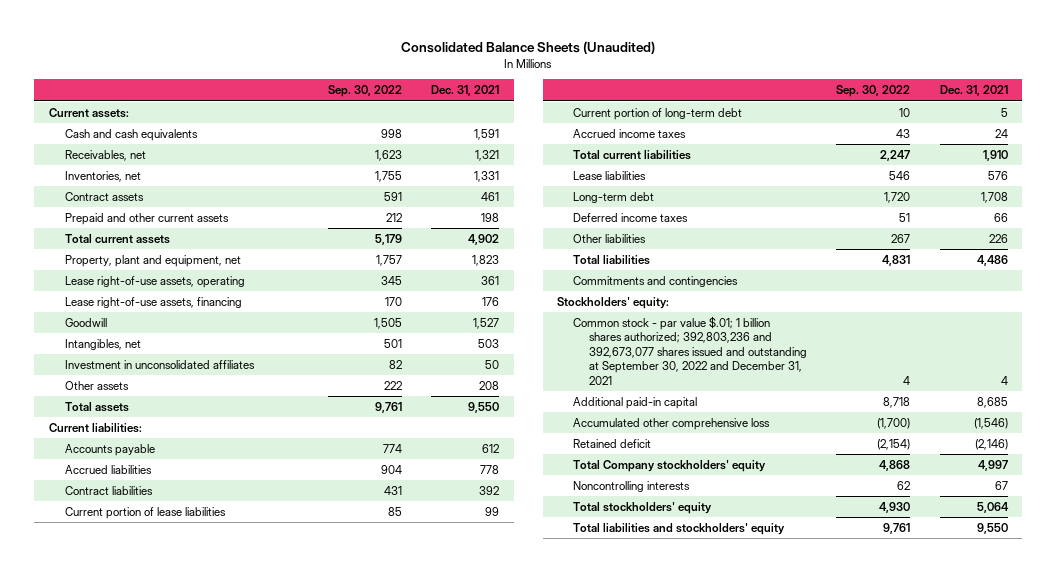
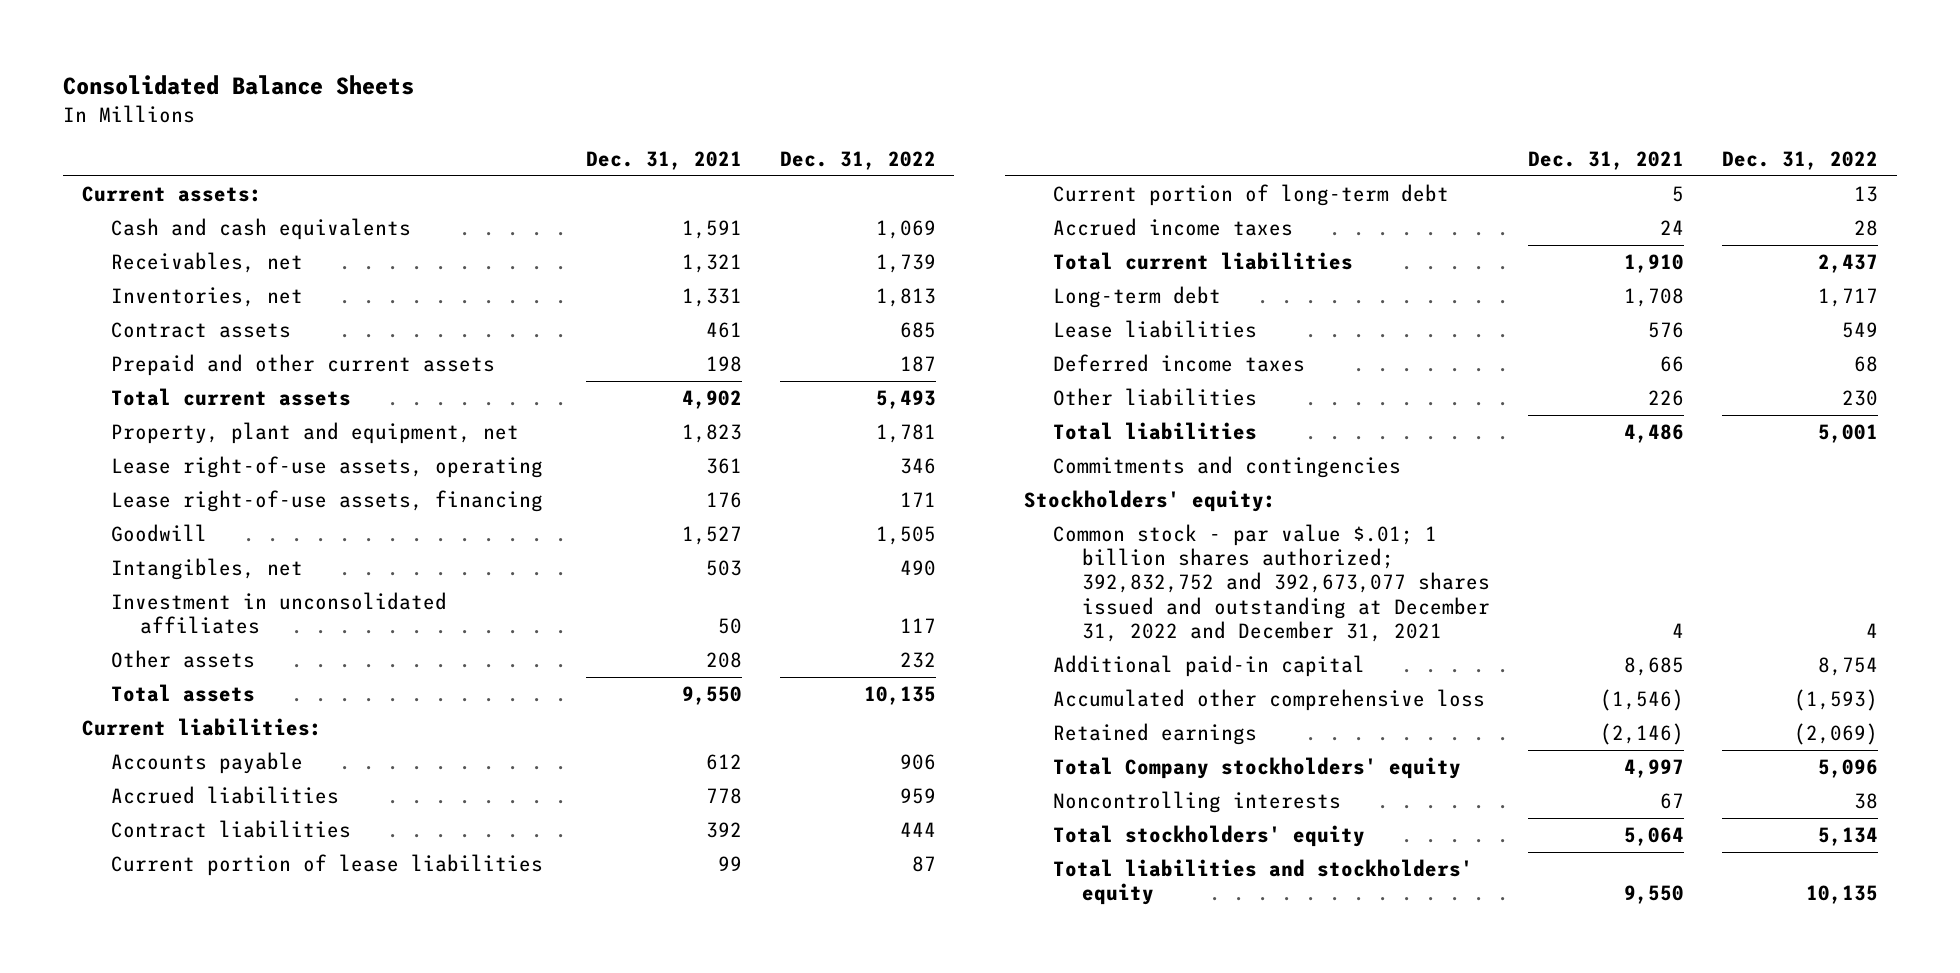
- Consolidated Balance Sheets (Unaudited)
+ Consolidated Balance Sheets
- | Sep. 30, 2022 | Dec. 31, 2021
+ | Dec. 31, 2021 | Dec. 31, 2022
moved down: Lease liabilities | 576 | 549
- Common stock - par value $.01; 1 billion shares authorized; 392,803,236 and 392,673,077 shares issued and outstanding at September 30, 2022 and December 31, 2021 | 4 | 4
+ Common stock - par value $.01; 1 billion shares authorized; 392,832,752 and 392,673,077 shares issued and outstanding at December 31, 2022 and December 31, 2021 | 4 | 4
- Retained deficit | (2,154) | (2,146)
+ Retained earnings | (2,146) | (2,069)

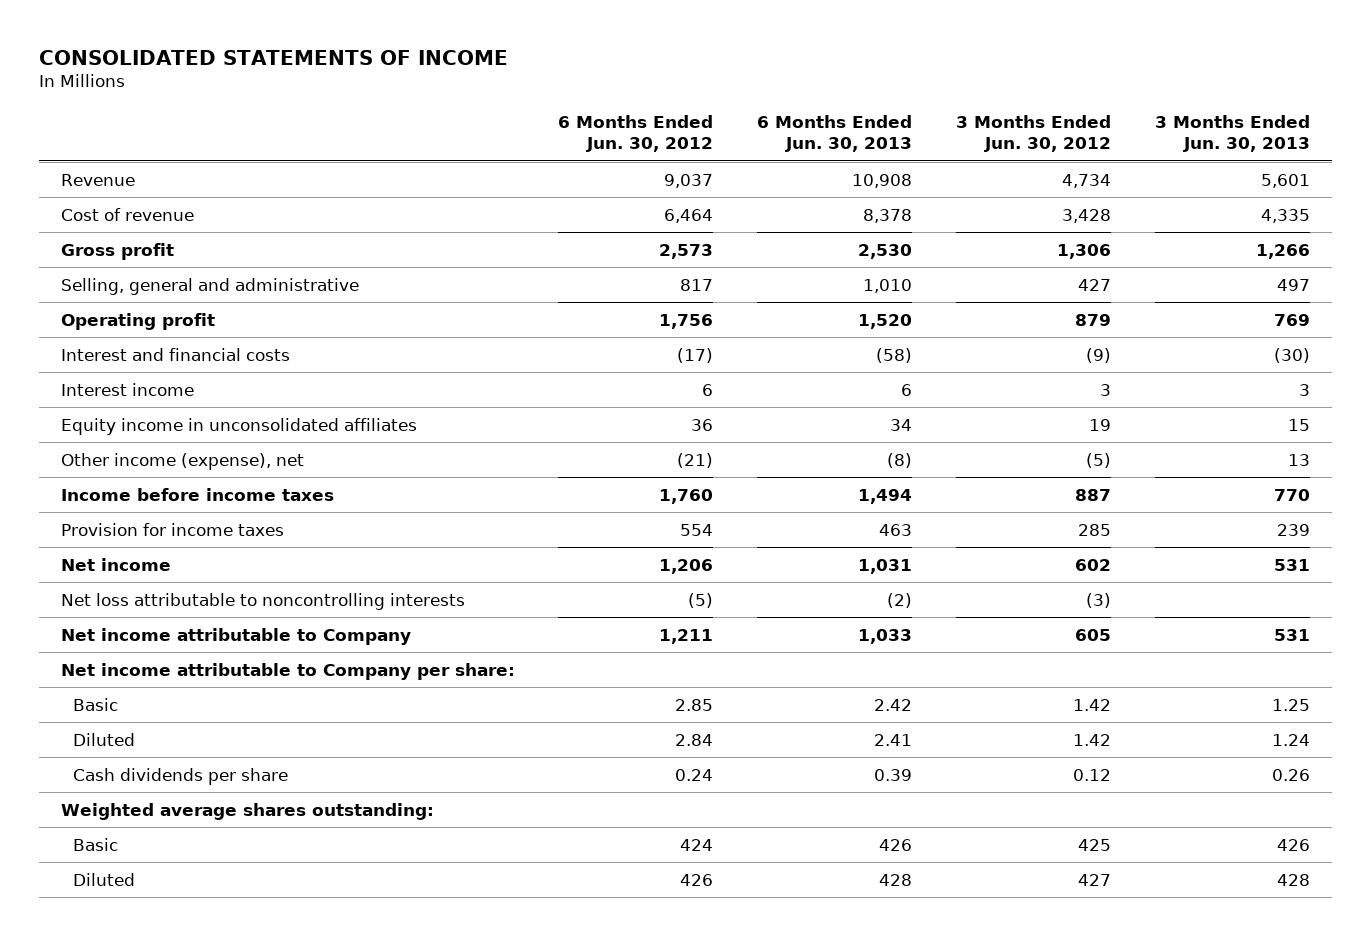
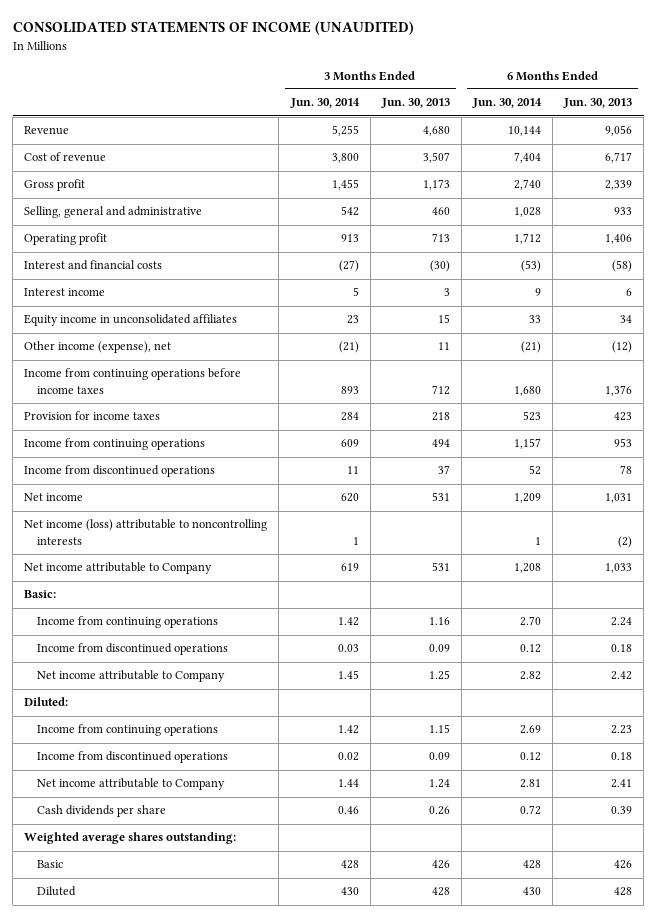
- CONSOLIDATED STATEMENTS OF INCOME
+ CONSOLIDATED STATEMENTS OF INCOME (UNAUDITED)
- | 6 Months Ended Jun. 30, 2012 | 6 Months Ended Jun. 30, 2013 | 3 Months Ended Jun. 30, 2012 | 3 Months Ended Jun. 30, 2013
+ | 3 Months Ended Jun. 30, 2014 | 3 Months Ended Jun. 30, 2013 | 6 Months Ended Jun. 30, 2014 | 6 Months Ended Jun. 30, 2013
- Revenue | 9,037 | 10,908 | 4,734 | 5,601
- Cost of revenue | 6,464 | 8,378 | 3,428 | 4,335
- Gross profit | 2,573 | 2,530 | 1,306 | 1,266
- Selling, general and administrative | 817 | 1,010 | 427 | 497
- Operating profit | 1,756 | 1,520 | 879 | 769
+ Revenue | 5,255 | 4,680 | 10,144 | 9,056
+ Cost of revenue | 3,800 | 3,507 | 7,404 | 6,717
+ Gross profit | 1,455 | 1,173 | 2,740 | 2,339
+ Selling, general and administrative | 542 | 460 | 1,028 | 933
+ Operating profit | 913 | 713 | 1,712 | 1,406
- Other income (expense), net | (21) | (8) | (5) | 13
- Income before income taxes | 1,760 | 1,494 | 887 | 770
- Provision for income taxes | 554 | 463 | 285 | 239
+ Other income (expense), net | (21) | 11 | (21) | (12)
+ Income from continuing operations before income taxes | 893 | 712 | 1,680 | 1,376
+ Provision for income taxes | 284 | 218 | 523 | 423
+ Income from continuing operations | 609 | 494 | 1,157 | 953
+ Income from discontinued operations | 11 | 37 | 52 | 78
- Net loss attributable to noncontrolling interests | (5) | (2) | (3) |
+ Net income (loss) attributable to noncontrolling interests | 1 | | 1 | (2)
- Net income attributable to Company per share:
- Basic | 2.85 | 2.42 | 1.42 | 1.25
- Diluted | 2.84 | 2.41 | 1.42 | 1.24
+ Basic:
+ Income from continuing operations | 1.42 | 1.16 | 2.70 | 2.24
+ Income from discontinued operations | 0.03 | 0.09 | 0.12 | 0.18
+ Net income attributable to Company | 1.45 | 1.25 | 2.82 | 2.42
+ Diluted:
+ Income from continuing operations | 1.42 | 1.15 | 2.69 | 2.23
+ Income from discontinued operations | 0.02 | 0.09 | 0.12 | 0.18
+ Net income attributable to Company | 1.44 | 1.24 | 2.81 | 2.41

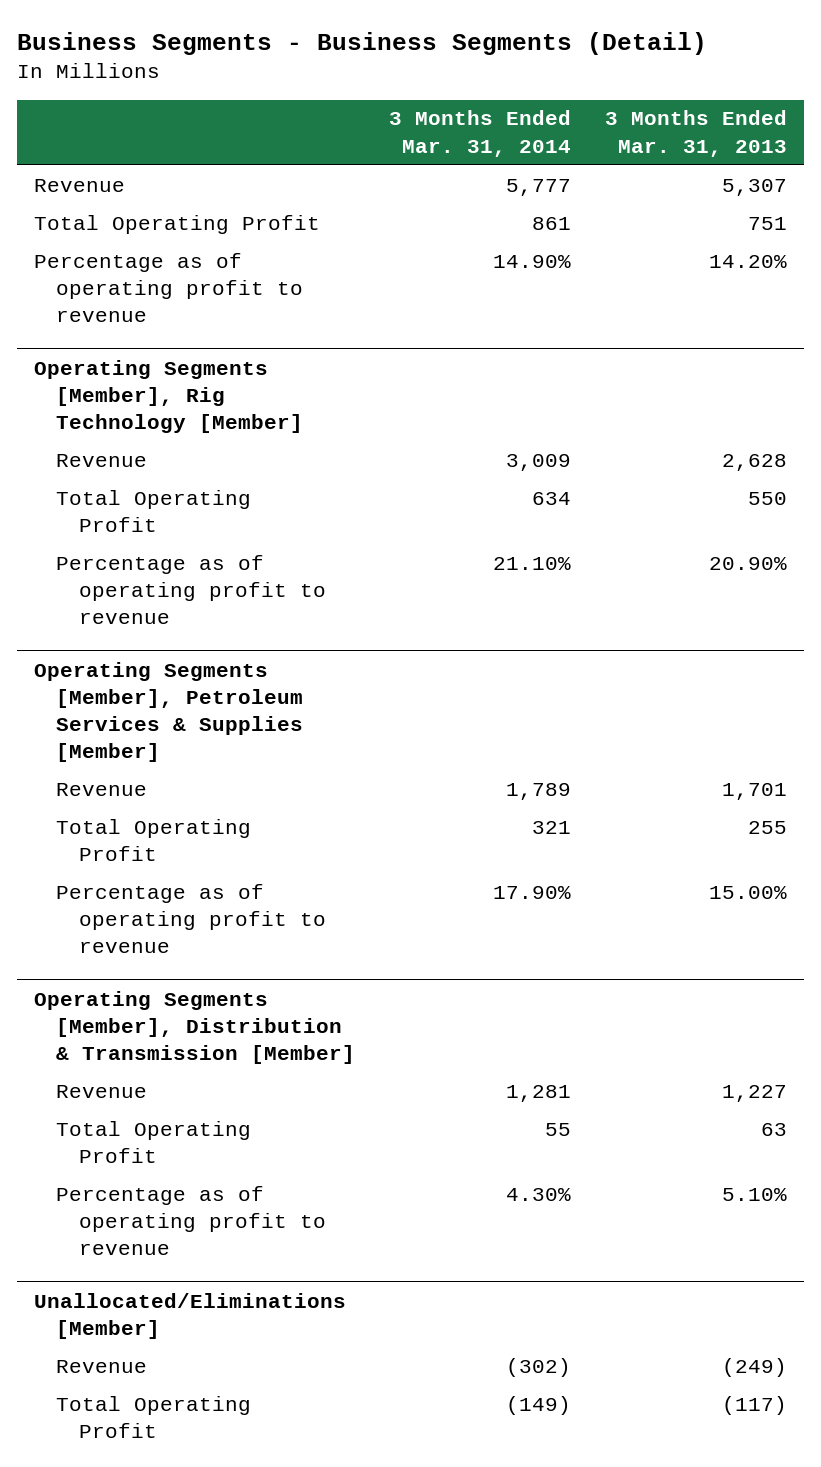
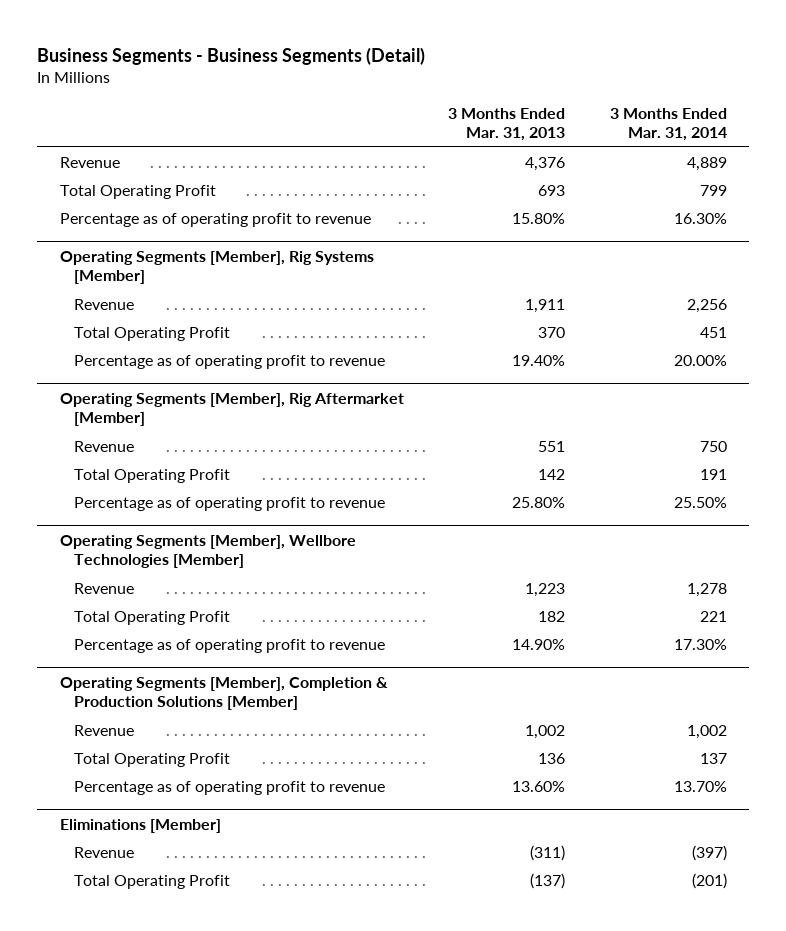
- | 3 Months Ended Mar. 31, 2014 | 3 Months Ended Mar. 31, 2013
+ | 3 Months Ended Mar. 31, 2013 | 3 Months Ended Mar. 31, 2014
- Revenue | 5,777 | 5,307
- Total Operating Profit | 861 | 751
- Percentage as of operating profit to revenue | 14.90% | 14.20%
- Operating Segments [Member], Rig Technology [Member]
- Revenue | 3,009 | 2,628
- Total Operating Profit | 634 | 550
- Percentage as of operating profit to revenue | 21.10% | 20.90%
- Operating Segments [Member], Petroleum Services & Supplies [Member]
- Revenue | 1,789 | 1,701
- Total Operating Profit | 321 | 255
- Percentage as of operating profit to revenue | 17.90% | 15.00%
- Operating Segments [Member], Distribution & Transmission [Member]
- Revenue | 1,281 | 1,227
- Total Operating Profit | 55 | 63
- Percentage as of operating profit to revenue | 4.30% | 5.10%
- Unallocated/Eliminations [Member]
- Revenue | (302) | (249)
- Total Operating Profit | (149) | (117)
+ Revenue | 4,376 | 4,889
+ Total Operating Profit | 693 | 799
+ Percentage as of operating profit to revenue | 15.80% | 16.30%
+ Operating Segments [Member], Rig Systems [Member]
+ Revenue | 1,911 | 2,256
+ Total Operating Profit | 370 | 451
+ Percentage as of operating profit to revenue | 19.40% | 20.00%
+ Operating Segments [Member], Rig Aftermarket [Member]
+ Revenue | 551 | 750
+ Total Operating Profit | 142 | 191
+ Percentage as of operating profit to revenue | 25.80% | 25.50%
+ Operating Segments [Member], Wellbore Technologies [Member]
+ Revenue | 1,223 | 1,278
+ Total Operating Profit | 182 | 221
+ Percentage as of operating profit to revenue | 14.90% | 17.30%
+ Operating Segments [Member], Completion & Production Solutions [Member]
+ Revenue | 1,002 | 1,002
+ Total Operating Profit | 136 | 137
+ Percentage as of operating profit to revenue | 13.60% | 13.70%
+ Eliminations [Member]
+ Revenue | (311) | (397)
+ Total Operating Profit | (137) | (201)

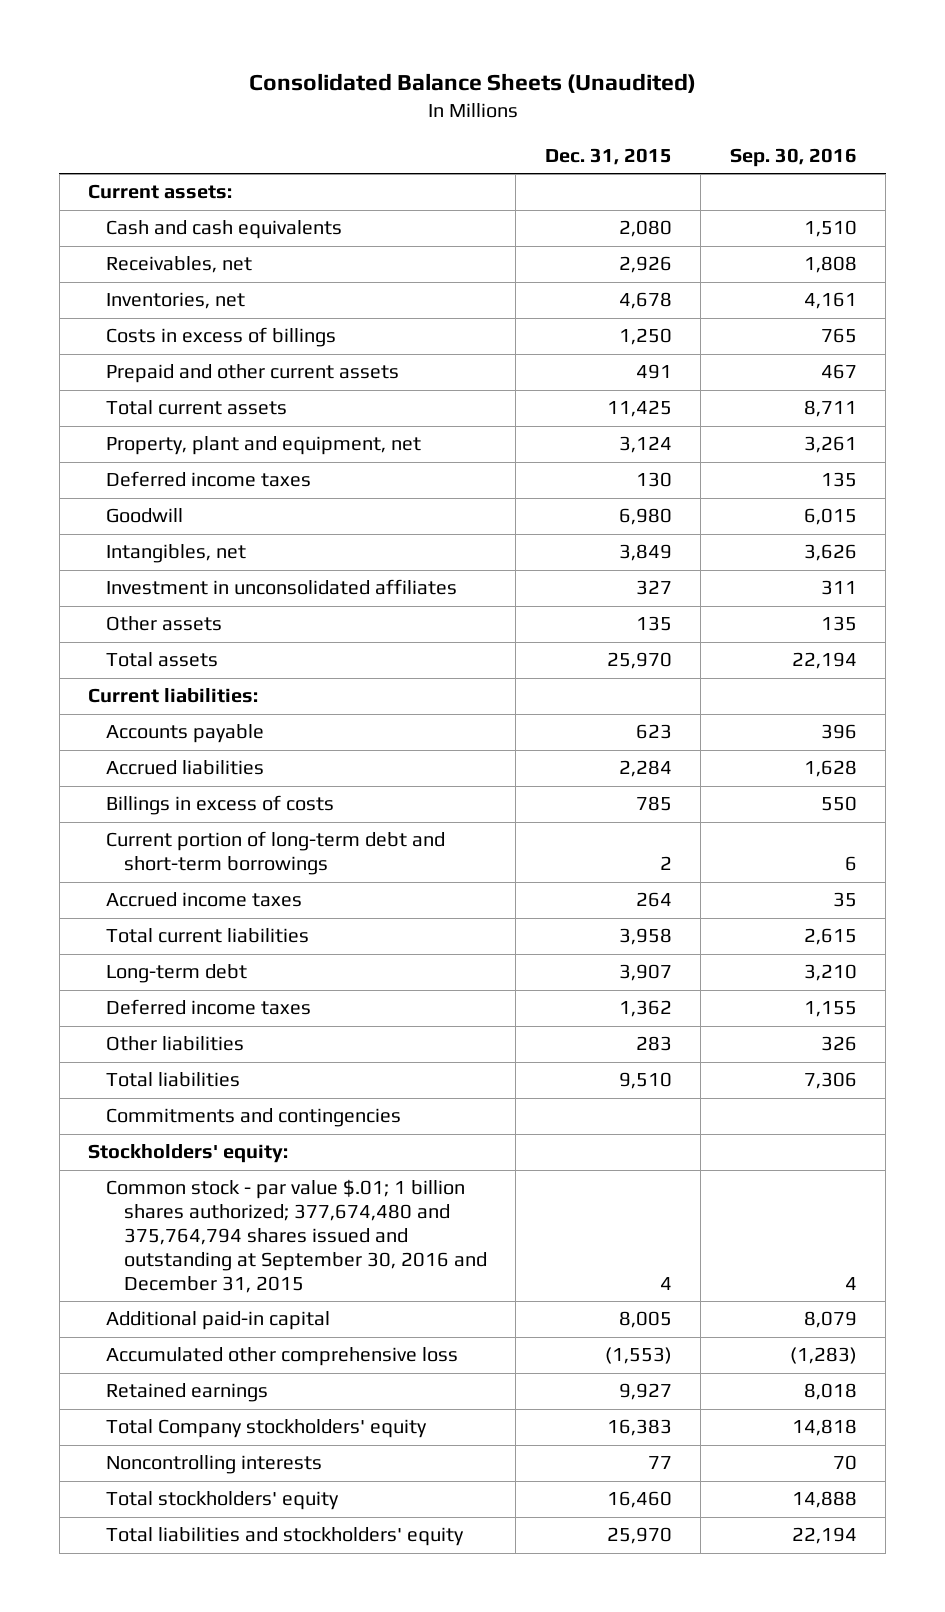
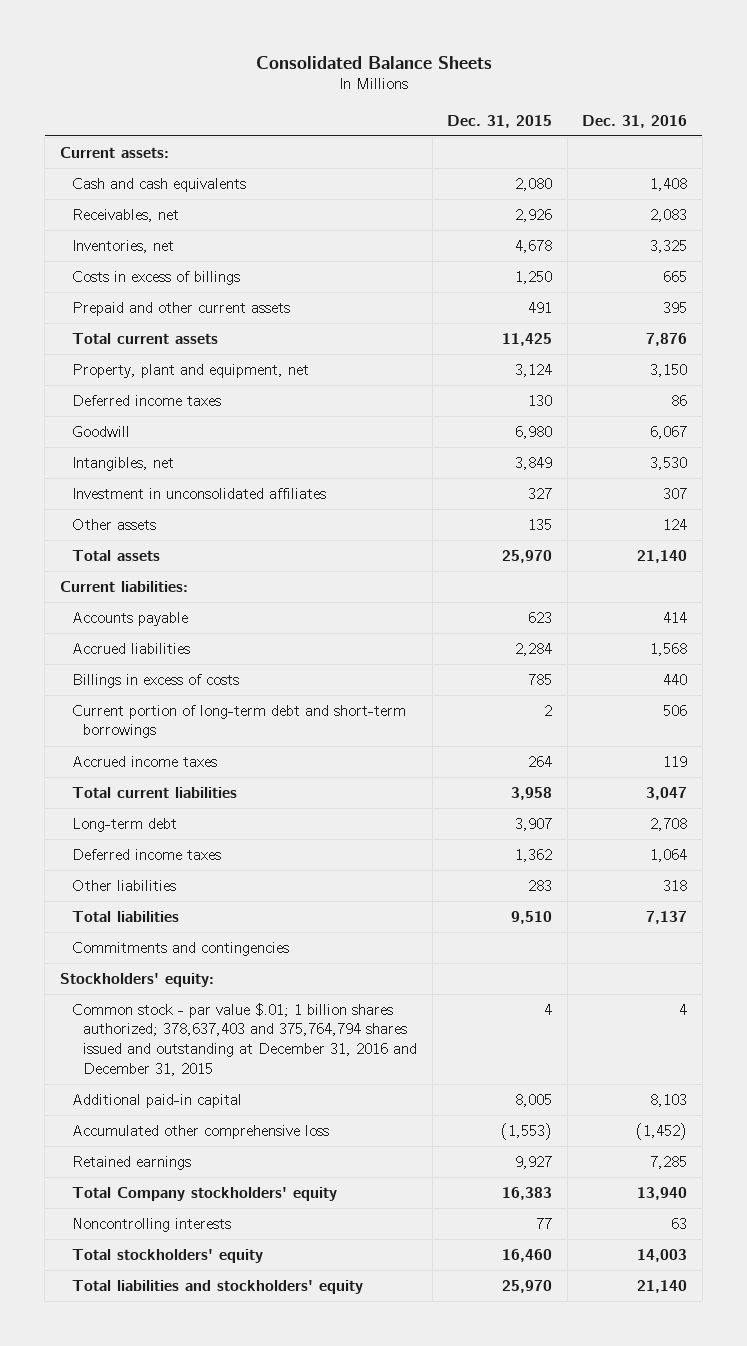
- Consolidated Balance Sheets (Unaudited)
+ Consolidated Balance Sheets
- | Dec. 31, 2015 | Sep. 30, 2016
+ | Dec. 31, 2015 | Dec. 31, 2016
- Common stock - par value $.01; 1 billion shares authorized; 377,674,480 and 375,764,794 shares issued and outstanding at September 30, 2016 and December 31, 2015 | 4 | 4
+ Common stock - par value $.01; 1 billion shares authorized; 378,637,403 and 375,764,794 shares issued and outstanding at December 31, 2016 and December 31, 2015 | 4 | 4

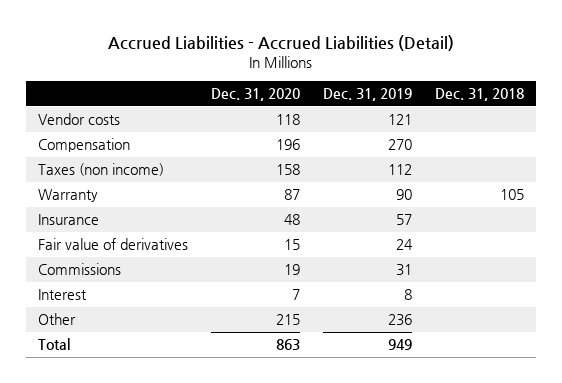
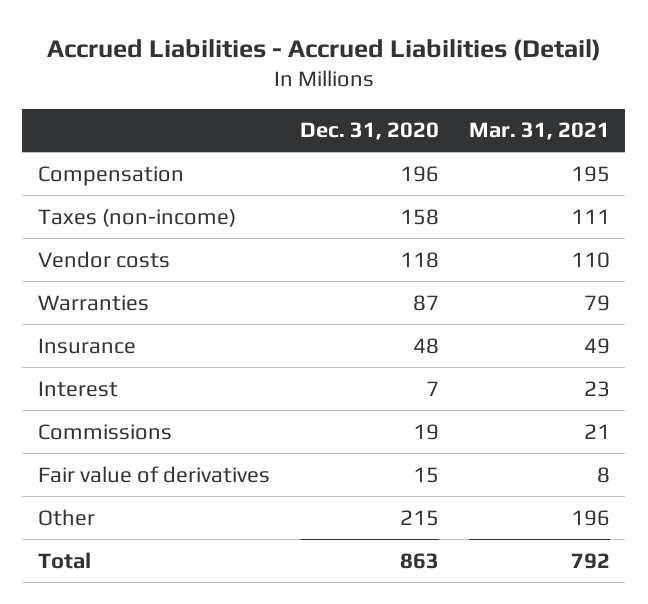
- | Dec. 31, 2020 | Dec. 31, 2019 | Dec. 31, 2018
+ | Dec. 31, 2020 | Mar. 31, 2021
- Taxes (non income) | 158 | 112 |
- Warranty | 87 | 90 | 105
+ Taxes (non-income) | 158 | 111
moved down: Vendor costs | 118 | 110
+ Warranties | 87 | 79
moved down: Commissions | 19 | 21
moved down: Fair value of derivatives | 15 | 8

